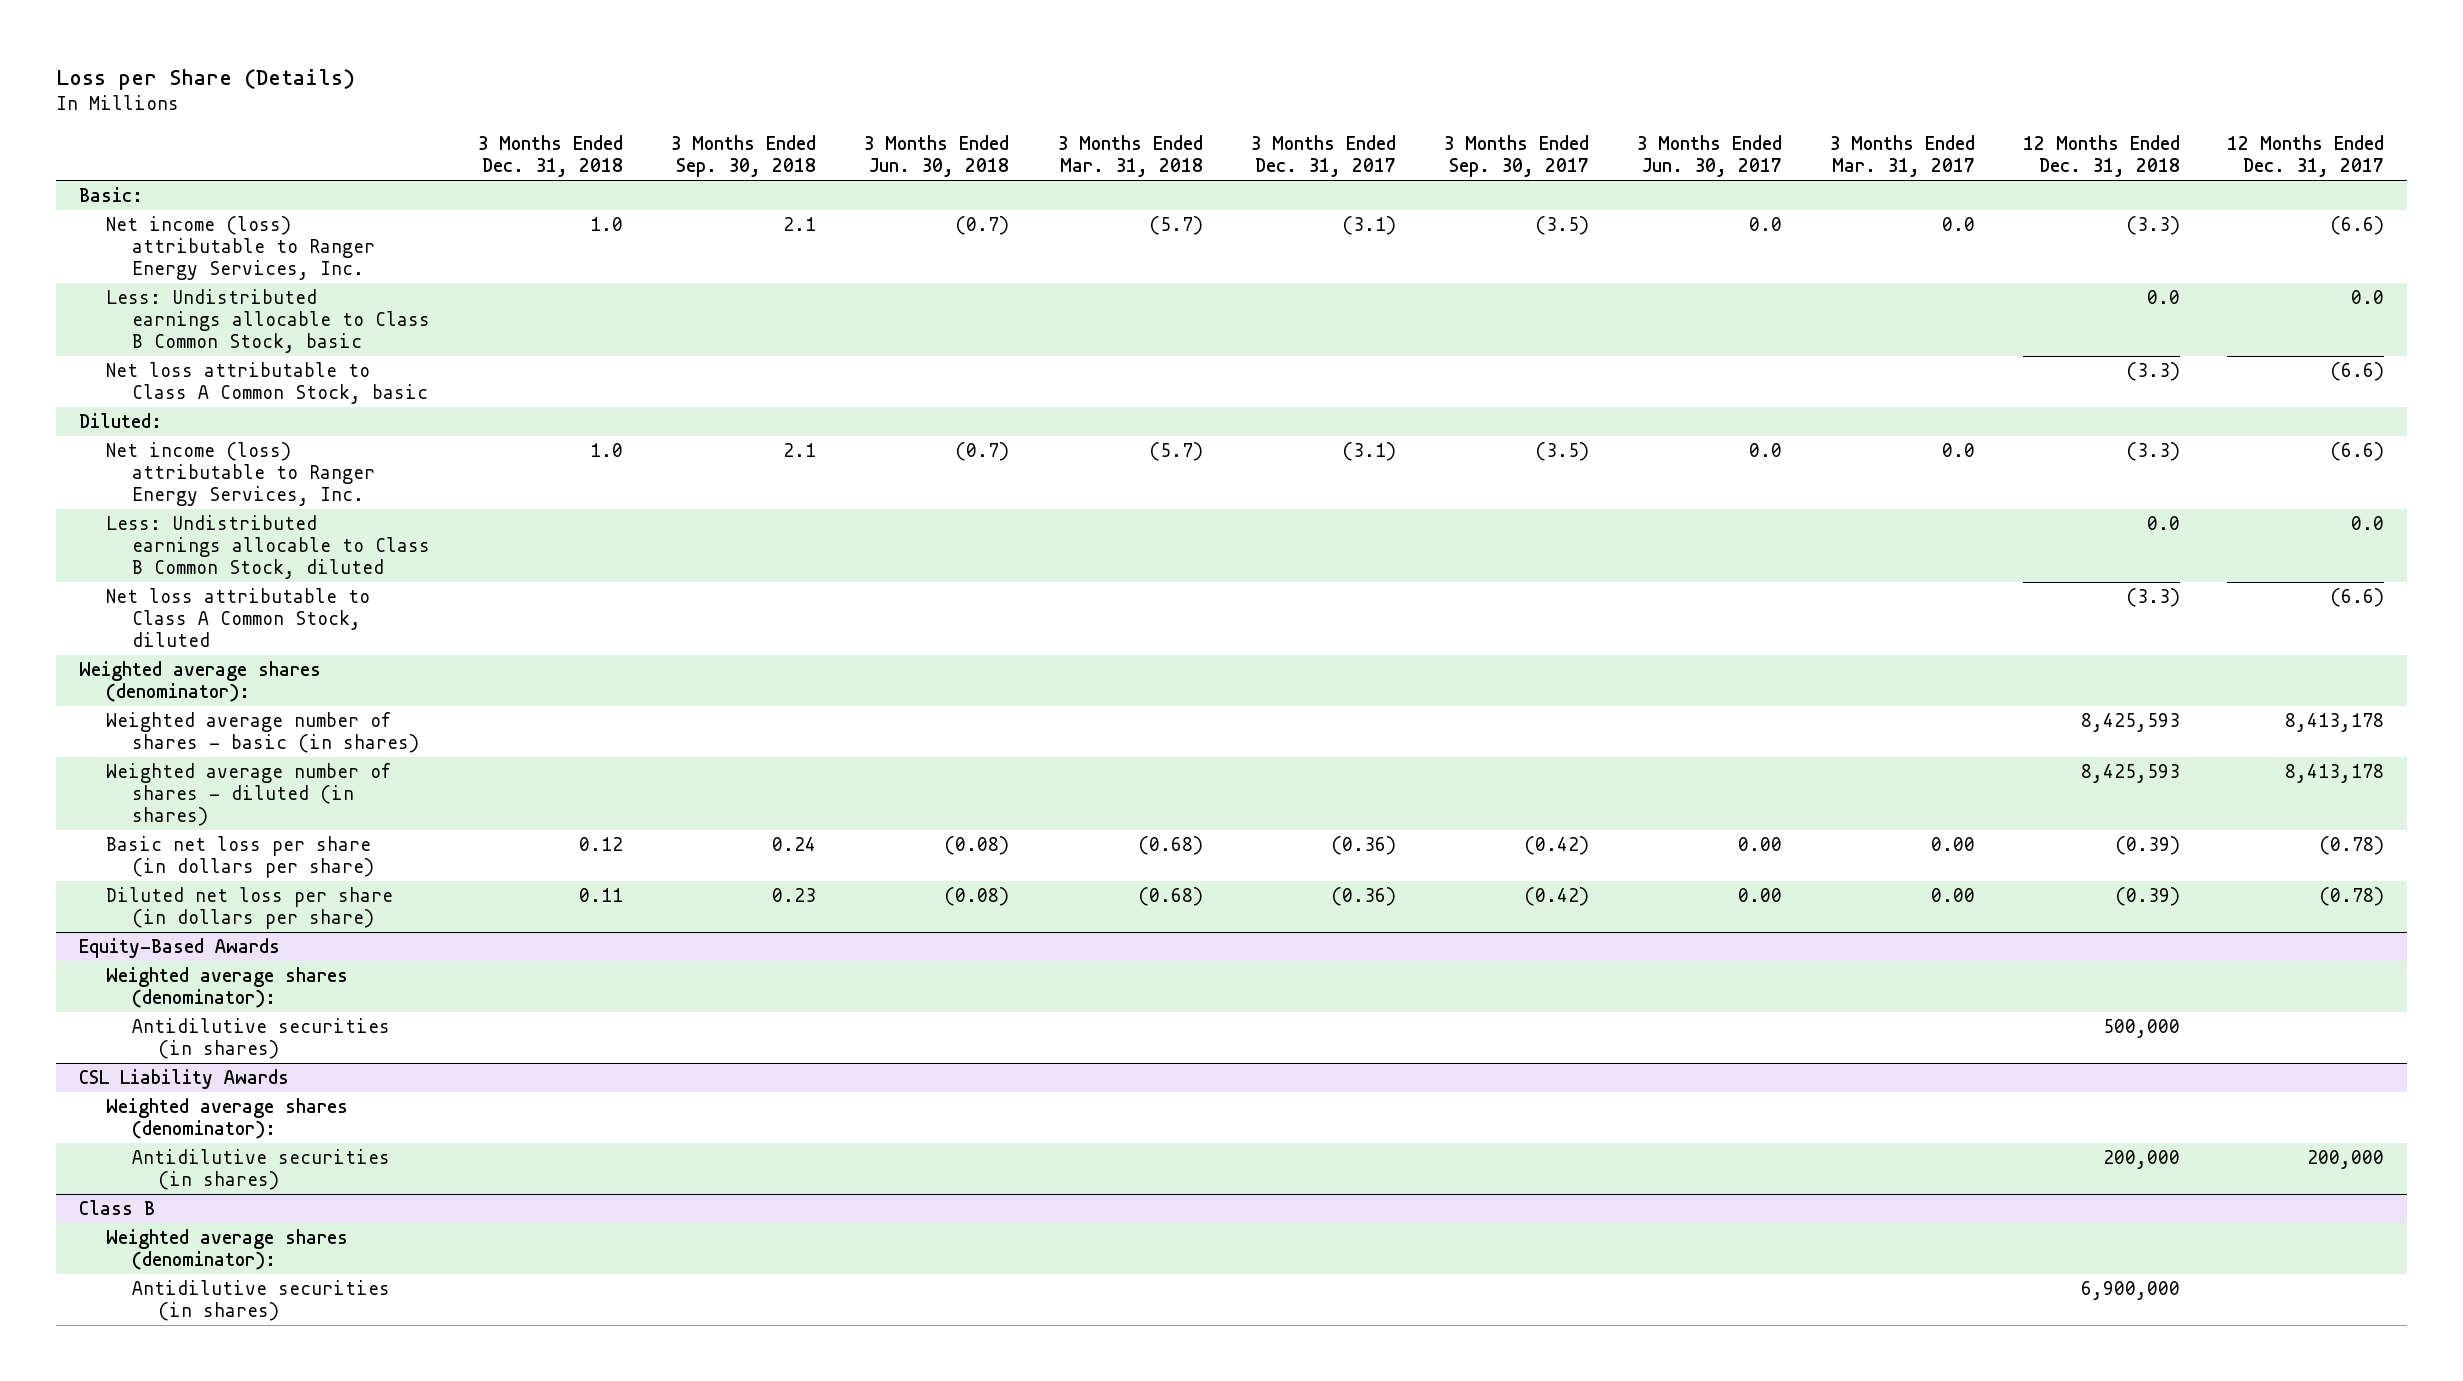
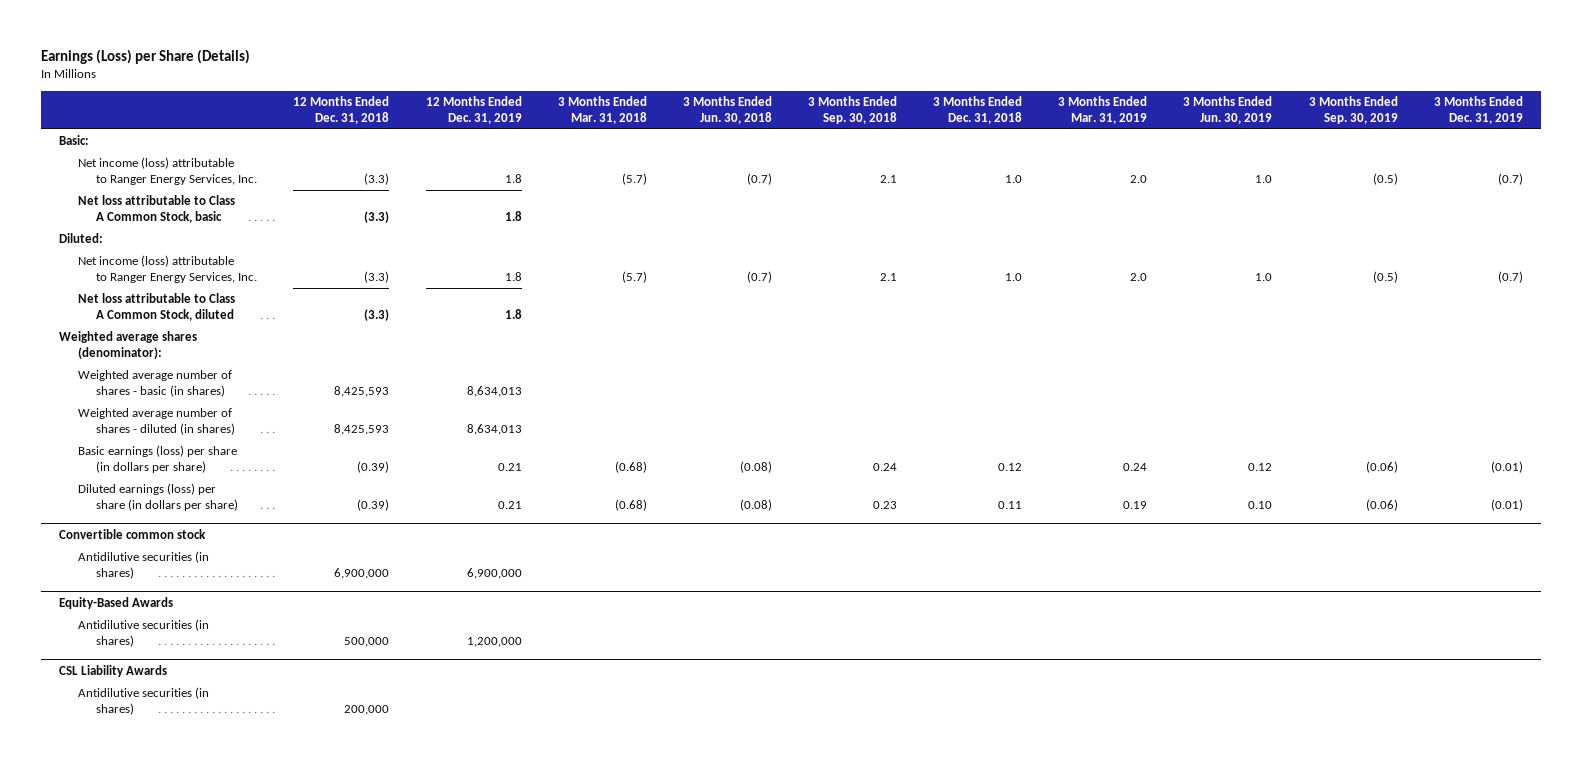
- Loss per Share (Details)
+ Earnings (Loss) per Share (Details)
- | 3 Months Ended Dec. 31, 2018 | 3 Months Ended Sep. 30, 2018 | 3 Months Ended Jun. 30, 2018 | 3 Months Ended Mar. 31, 2018 | 3 Months Ended Dec. 31, 2017 | 3 Months Ended Sep. 30, 2017 | 3 Months Ended Jun. 30, 2017 | 3 Months Ended Mar. 31, 2017 | 12 Months Ended Dec. 31, 2018 | 12 Months Ended Dec. 31, 2017
+ | 12 Months Ended Dec. 31, 2018 | 12 Months Ended Dec. 31, 2019 | 3 Months Ended Mar. 31, 2018 | 3 Months Ended Jun. 30, 2018 | 3 Months Ended Sep. 30, 2018 | 3 Months Ended Dec. 31, 2018 | 3 Months Ended Mar. 31, 2019 | 3 Months Ended Jun. 30, 2019 | 3 Months Ended Sep. 30, 2019 | 3 Months Ended Dec. 31, 2019
- Less: Undistributed earnings allocable to Class B Common Stock, basic | | | | | | | | | 0.0 | 0.0
- Less: Undistributed earnings allocable to Class B Common Stock, diluted | | | | | | | | | 0.0 | 0.0
- Basic net loss per share (in dollars per share) | 0.12 | 0.24 | (0.08) | (0.68) | (0.36) | (0.42) | 0.00 | 0.00 | (0.39) | (0.78)
- Diluted net loss per share (in dollars per share) | 0.11 | 0.23 | (0.08) | (0.68) | (0.36) | (0.42) | 0.00 | 0.00 | (0.39) | (0.78)
+ Basic earnings (loss) per share (in dollars per share) | (0.39) | 0.21 | (0.68) | (0.08) | 0.24 | 0.12 | 0.24 | 0.12 | (0.06) | (0.01)
+ Diluted earnings (loss) per share (in dollars per share) | (0.39) | 0.21 | (0.68) | (0.08) | 0.23 | 0.11 | 0.19 | 0.10 | (0.06) | (0.01)
+ Convertible common stock
+ Antidilutive securities (in shares) | 6,900,000 | 6,900,000 | | | | | | | |
@ Equity-Based Awards
- Weighted average shares (denominator):
@ CSL Liability Awards
- Weighted average shares (denominator):
- Class B
- Weighted average shares (denominator):
- Antidilutive securities (in shares) | | | | | | | | | 6,900,000 |

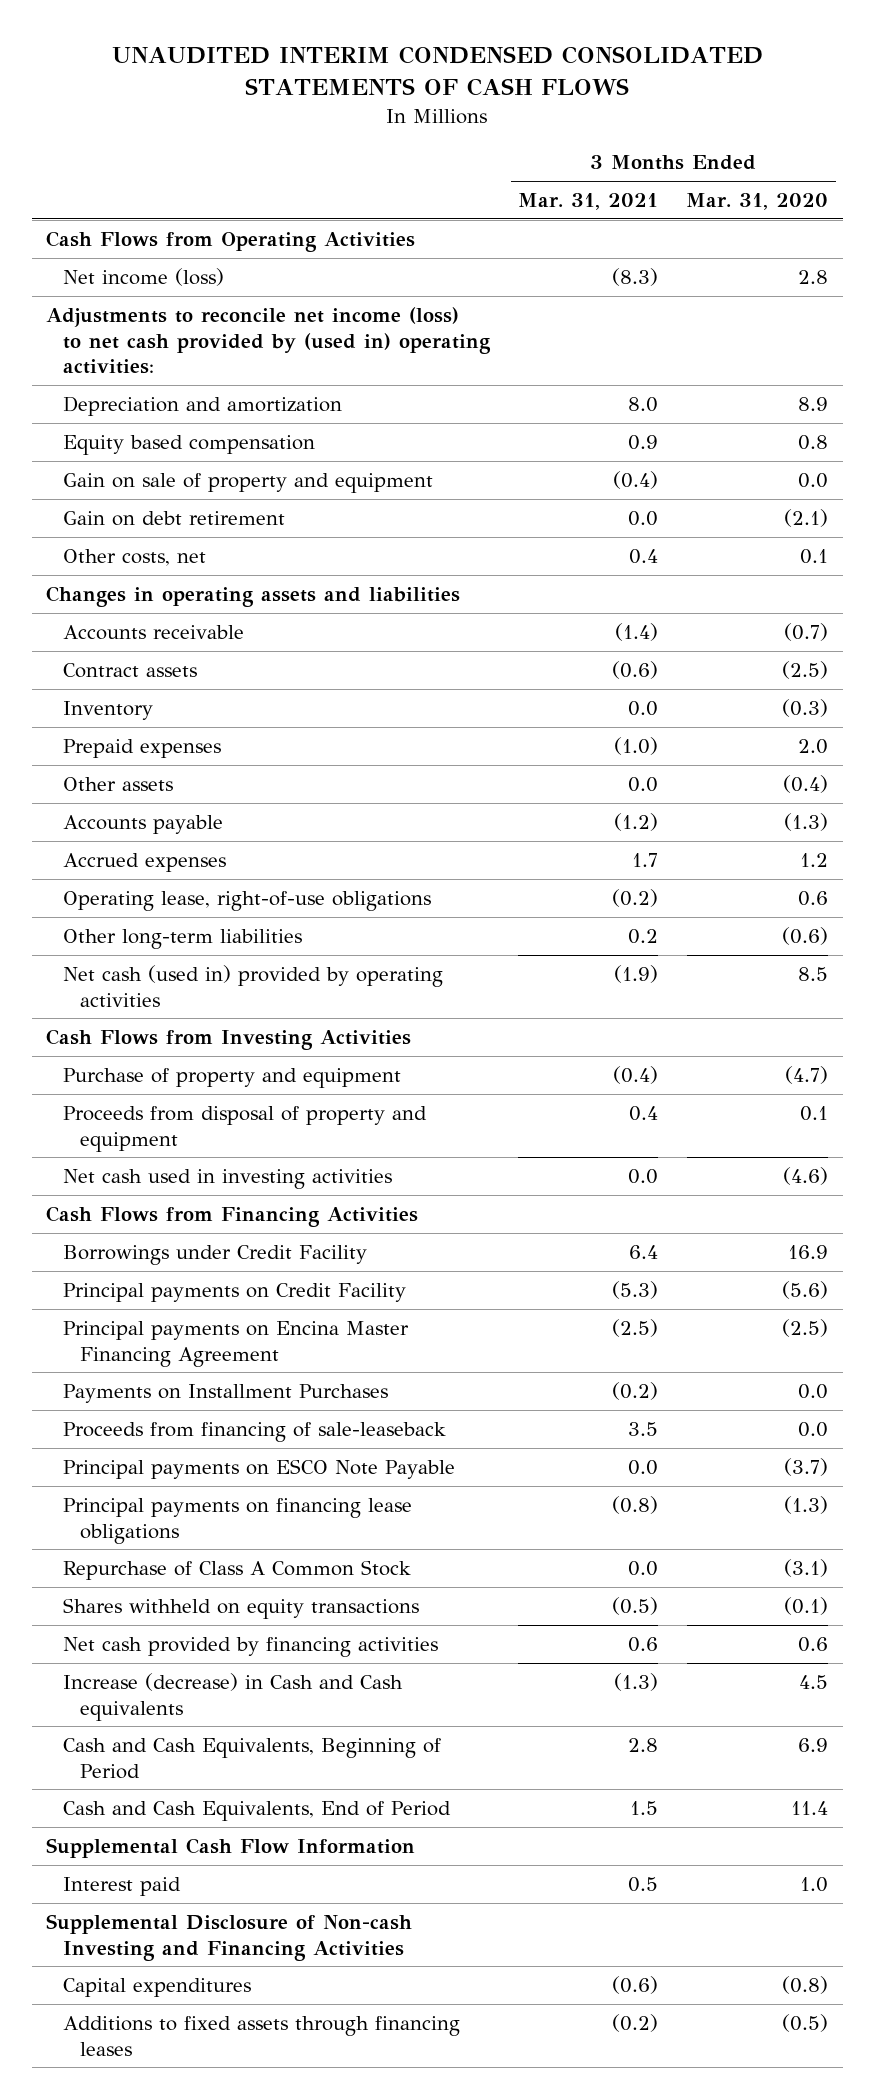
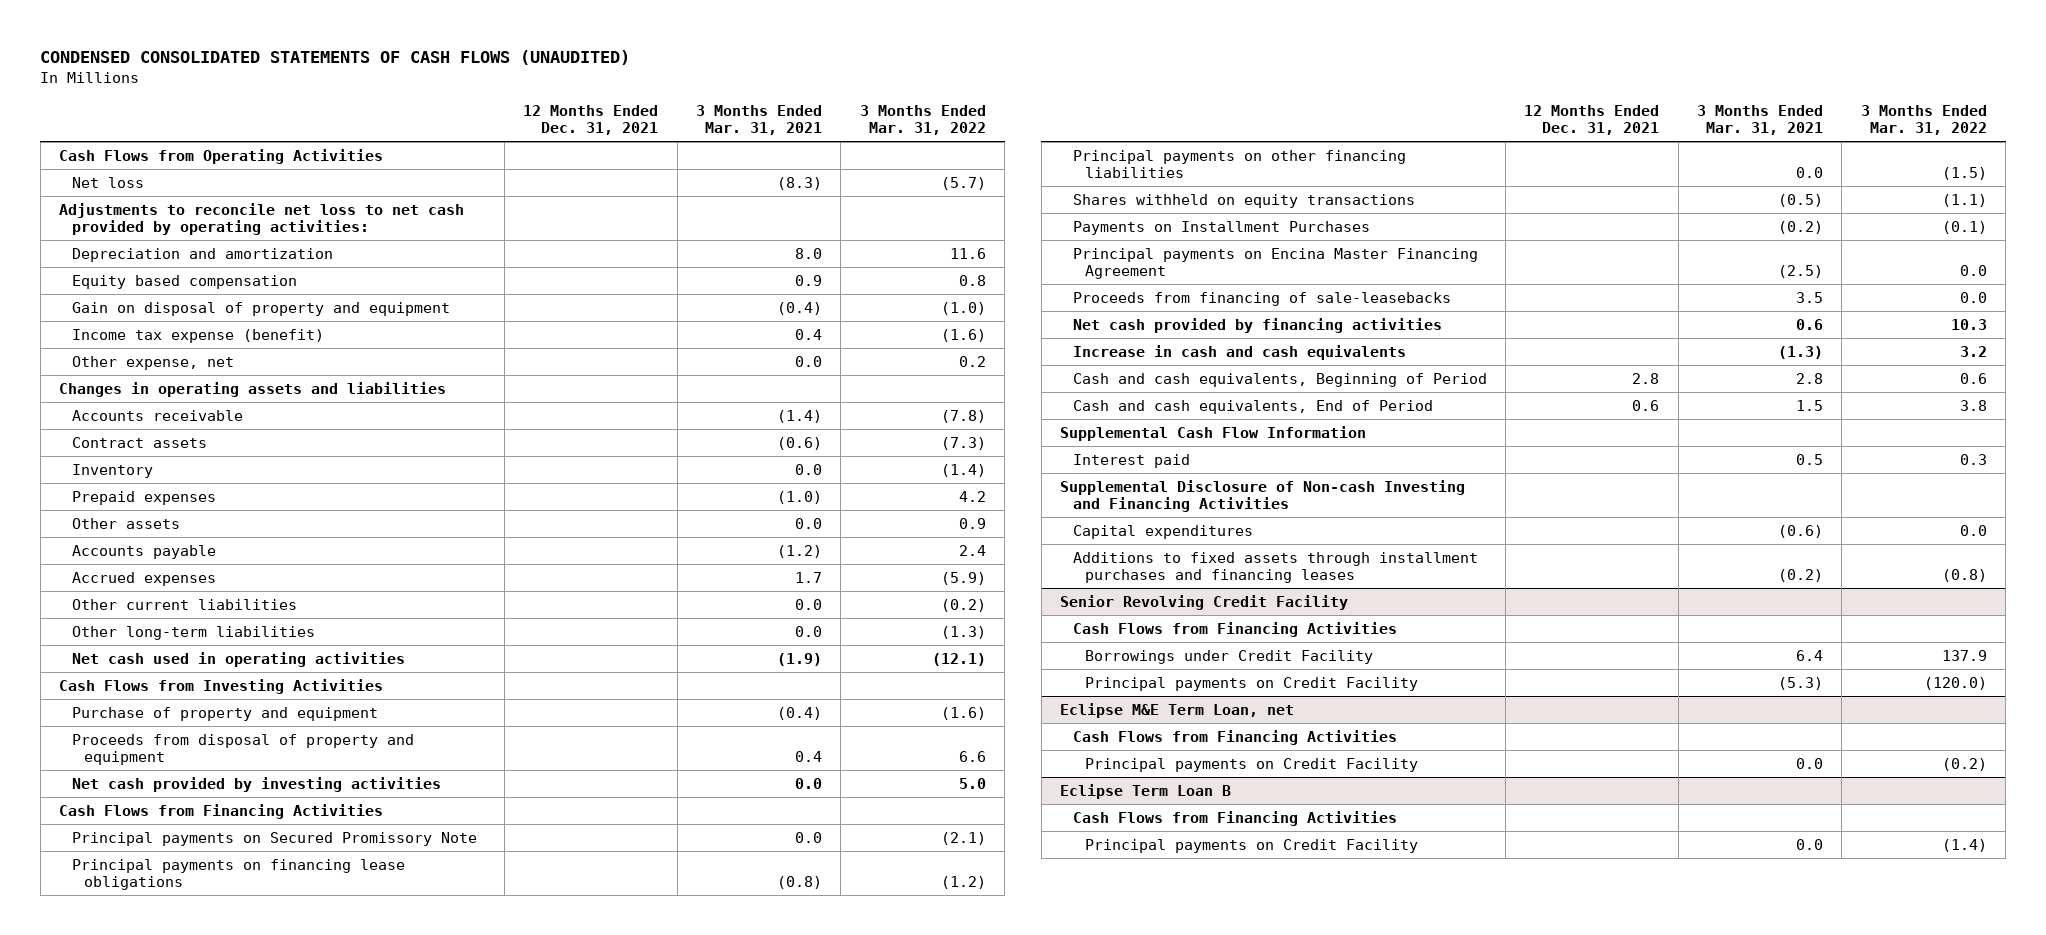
- UNAUDITED INTERIM CONDENSED CONSOLIDATED STATEMENTS OF CASH FLOWS
+ CONDENSED CONSOLIDATED STATEMENTS OF CASH FLOWS (UNAUDITED)
- | 3 Months Ended Mar. 31, 2021 | 3 Months Ended Mar. 31, 2020
+ | 12 Months Ended Dec. 31, 2021 | 3 Months Ended Mar. 31, 2021 | 3 Months Ended Mar. 31, 2022
- Net income (loss) | (8.3) | 2.8
- Adjustments to reconcile net income (loss) to net cash provided by (used in) operating activities:
+ Net loss | | (8.3) | (5.7)
+ Adjustments to reconcile net loss to net cash provided by operating activities:
- Gain on sale of property and equipment | (0.4) | 0.0
- Gain on debt retirement | 0.0 | (2.1)
- Other costs, net | 0.4 | 0.1
+ Gain on disposal of property and equipment | | (0.4) | (1.0)
+ Income tax expense (benefit) | | 0.4 | (1.6)
+ Other expense, net | | 0.0 | 0.2
- Operating lease, right-of-use obligations | (0.2) | 0.6
- Other long-term liabilities | 0.2 | (0.6)
- Net cash (used in) provided by operating activities | (1.9) | 8.5
+ Other current liabilities | | 0.0 | (0.2)
+ Other long-term liabilities | | 0.0 | (1.3)
+ Net cash used in operating activities | | (1.9) | (12.1)
- Net cash used in investing activities | 0.0 | (4.6)
+ Net cash provided by investing activities | | 0.0 | 5.0
- Borrowings under Credit Facility | 6.4 | 16.9
- Principal payments on Credit Facility | (5.3) | (5.6)
- Proceeds from financing of sale-leaseback | 3.5 | 0.0
- Principal payments on ESCO Note Payable | 0.0 | (3.7)
+ Principal payments on Secured Promissory Note | | 0.0 | (2.1)
- Repurchase of Class A Common Stock | 0.0 | (3.1)
+ Principal payments on other financing liabilities | | 0.0 | (1.5)
moved down: Payments on Installment Purchases | | (0.2) | (0.1)
moved down: Principal payments on Encina Master Financing Agreement | | (2.5) | 0.0
+ Proceeds from financing of sale-leasebacks | | 3.5 | 0.0
- Increase (decrease) in Cash and Cash equivalents | (1.3) | 4.5
- Cash and Cash Equivalents, Beginning of Period | 2.8 | 6.9
- Cash and Cash Equivalents, End of Period | 1.5 | 11.4
+ Increase in cash and cash equivalents | | (1.3) | 3.2
+ Cash and cash equivalents, Beginning of Period | 2.8 | 2.8 | 0.6
+ Cash and cash equivalents, End of Period | 0.6 | 1.5 | 3.8
- Additions to fixed assets through financing leases | (0.2) | (0.5)
+ Additions to fixed assets through installment purchases and financing leases | | (0.2) | (0.8)
+ Senior Revolving Credit Facility
+ Cash Flows from Financing Activities
+ Borrowings under Credit Facility | | 6.4 | 137.9
+ Principal payments on Credit Facility | | (5.3) | (120.0)
+ Eclipse M&E Term Loan, net
+ Cash Flows from Financing Activities
+ Principal payments on Credit Facility | | 0.0 | (0.2)
+ Eclipse Term Loan B
+ Cash Flows from Financing Activities
+ Principal payments on Credit Facility | | 0.0 | (1.4)

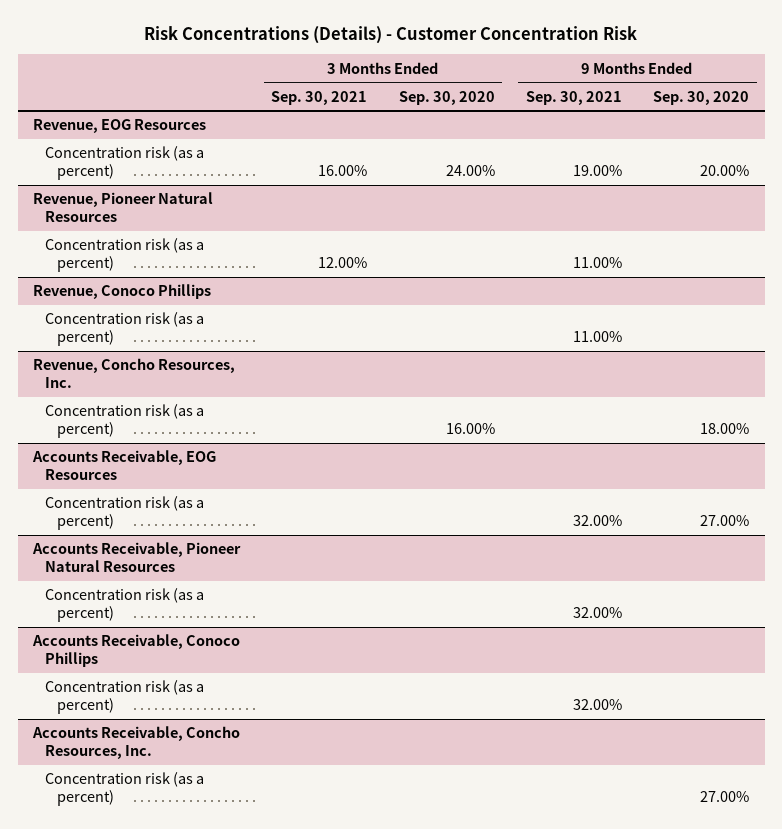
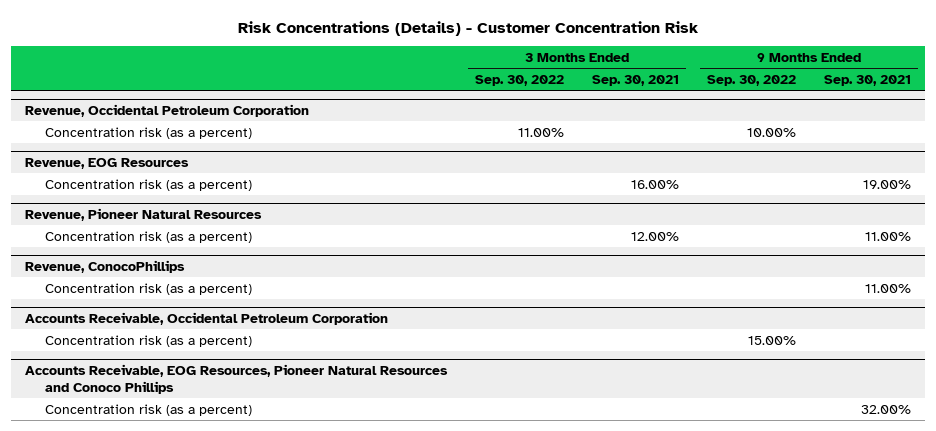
- | 3 Months Ended Sep. 30, 2021 | 3 Months Ended Sep. 30, 2020 | 9 Months Ended Sep. 30, 2021 | 9 Months Ended Sep. 30, 2020
+ | 3 Months Ended Sep. 30, 2022 | 3 Months Ended Sep. 30, 2021 | 9 Months Ended Sep. 30, 2022 | 9 Months Ended Sep. 30, 2021
+ Revenue, Occidental Petroleum Corporation
+ Concentration risk (as a percent) | 11.00% | | 10.00% |
- Revenue, Conoco Phillips
+ Revenue, ConocoPhillips
- Revenue, Concho Resources, Inc.
+ Accounts Receivable, Occidental Petroleum Corporation
- Accounts Receivable, EOG Resources
- Concentration risk (as a percent) | | | 32.00% | 27.00%
- Accounts Receivable, Pioneer Natural Resources
- Concentration risk (as a percent) | | | 32.00% |
- Accounts Receivable, Conoco Phillips
+ Accounts Receivable, EOG Resources, Pioneer Natural Resources and Conoco Phillips
- Accounts Receivable, Concho Resources, Inc.
- Concentration risk (as a percent) | | | | 27.00%

